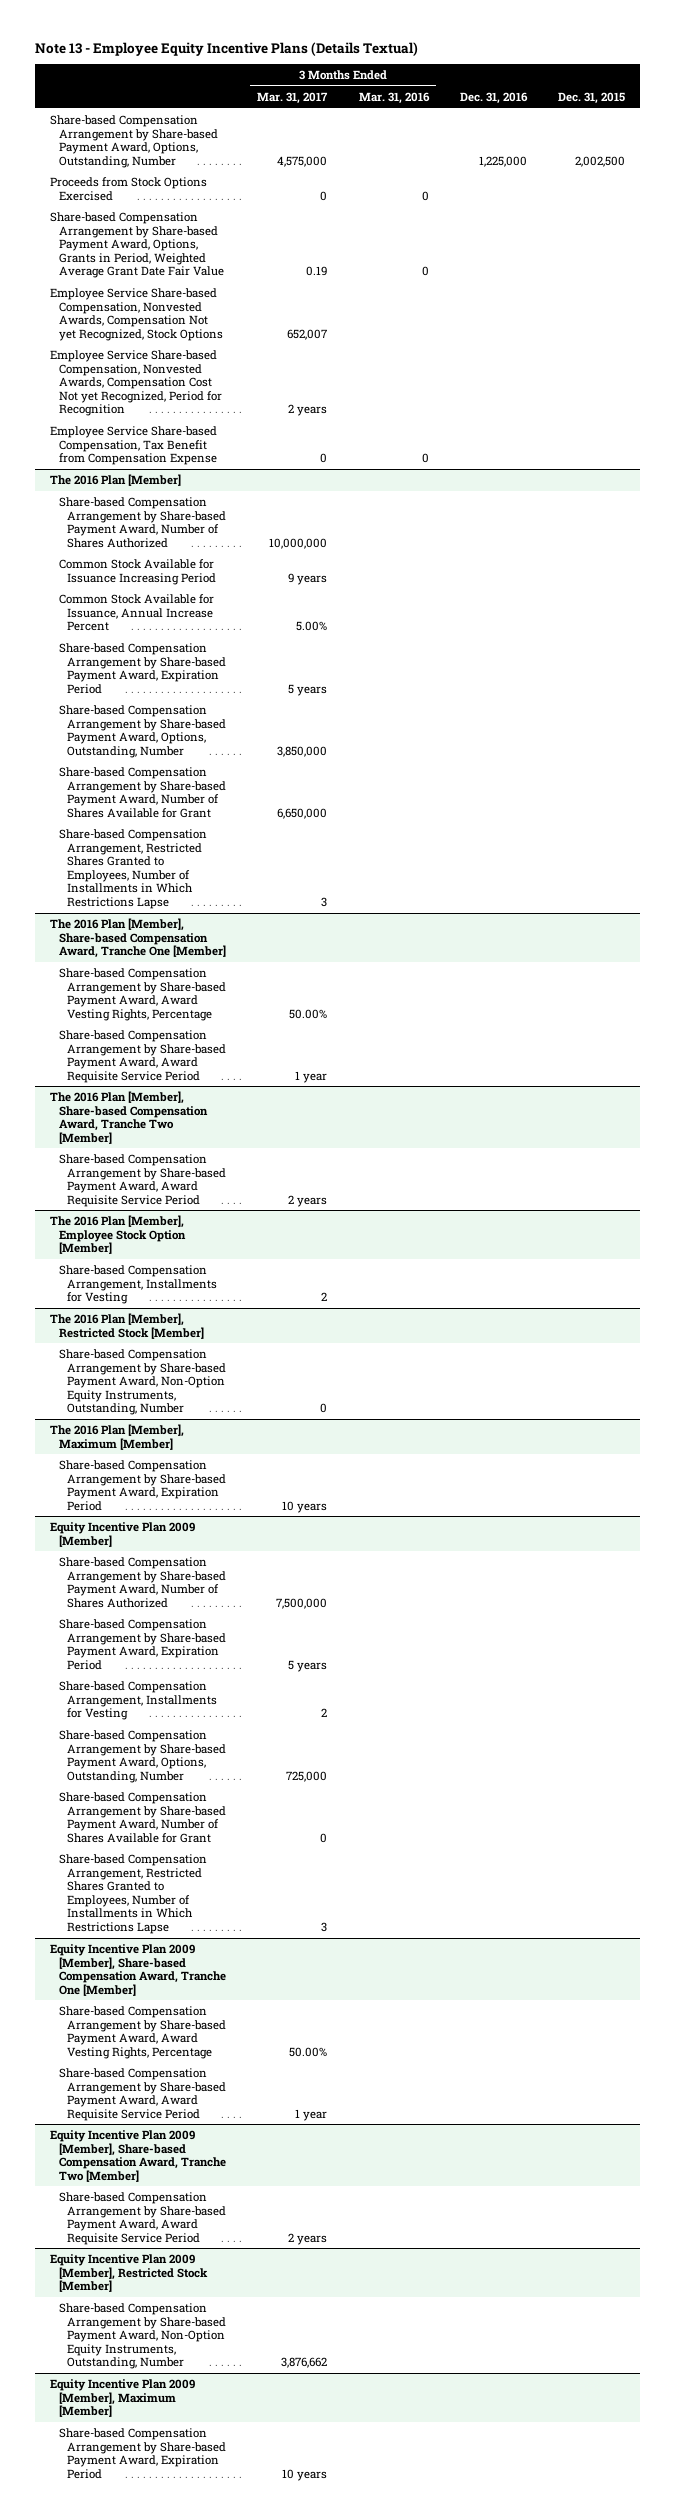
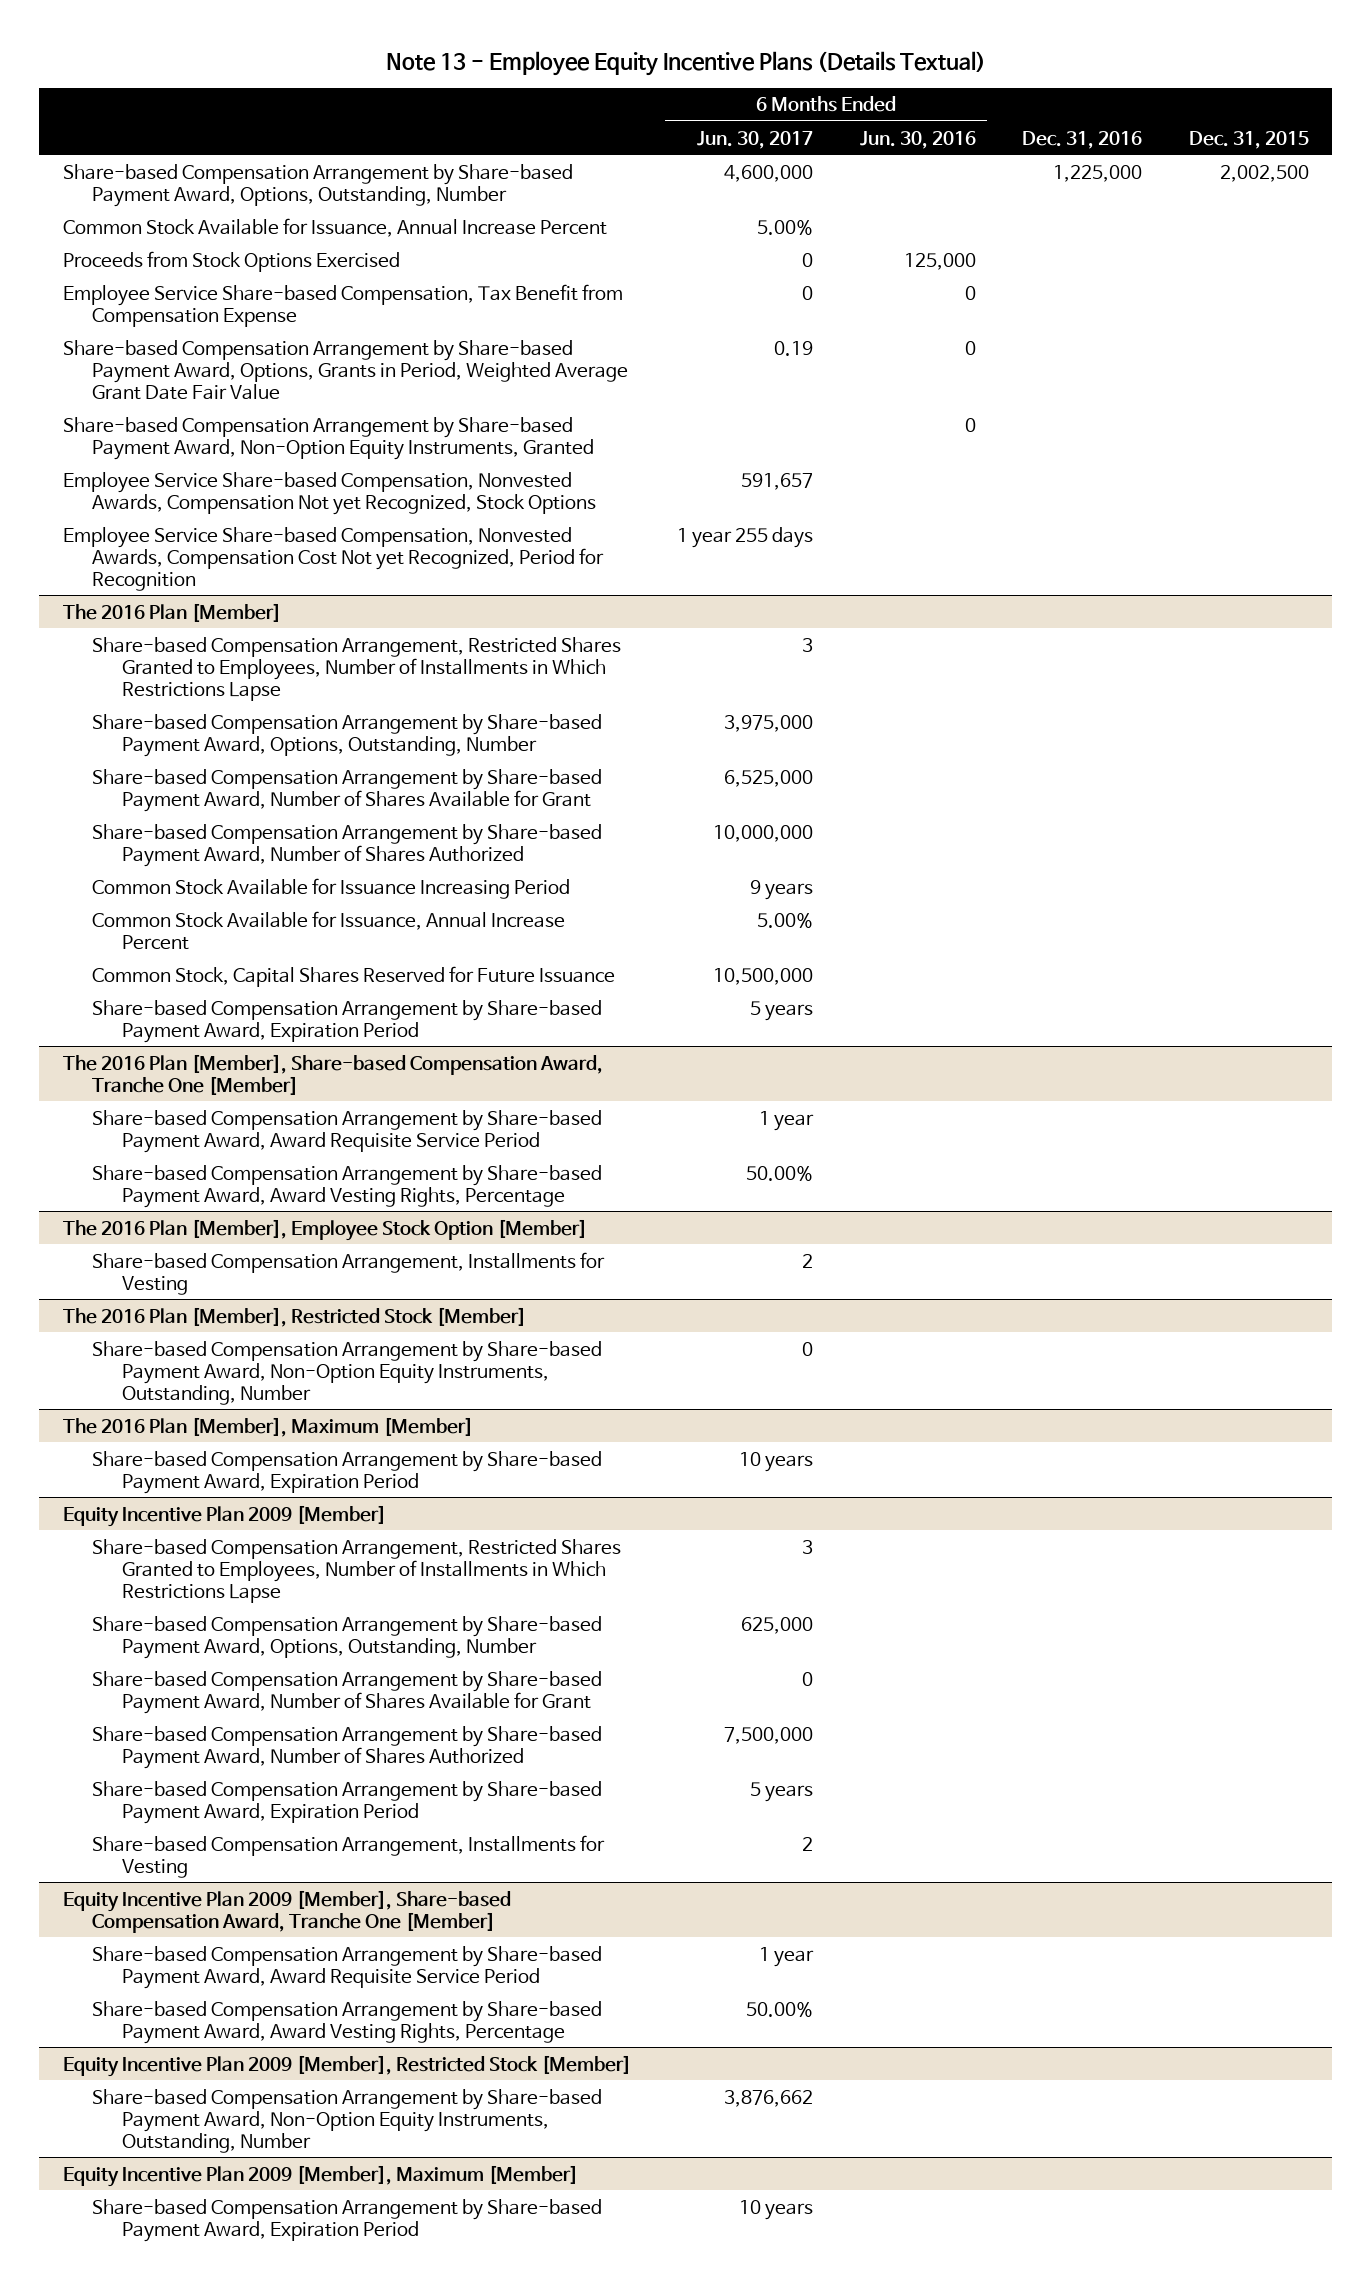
- | 3 Months Ended Mar. 31, 2017 | 3 Months Ended Mar. 31, 2016 | Dec. 31, 2016 | Dec. 31, 2015
+ | 6 Months Ended Jun. 30, 2017 | 6 Months Ended Jun. 30, 2016 | Dec. 31, 2016 | Dec. 31, 2015
+ Common Stock Available for Issuance, Annual Increase Percent | 5.00% | | |
moved up: Employee Service Share-based Compensation, Tax Benefit from Compensation Expense | 0 | 0 | |
+ Share-based Compensation Arrangement by Share-based Payment Award, Non-Option Equity Instruments, Granted | | 0 | |
@ The 2016 Plan [Member]
moved up: Share-based Compensation Arrangement, Restricted Shares Granted to Employees, Number of Installments in Which Restrictions Lapse | 3 | | |
moved up: Share-based Compensation Arrangement by Share-based Payment Award, Options, Outstanding, Number | 3,975,000 | | |
moved up: Share-based Compensation Arrangement by Share-based Payment Award, Number of Shares Available for Grant | 6,525,000 | | |
+ Common Stock, Capital Shares Reserved for Future Issuance | 10,500,000 | | |
- The 2016 Plan [Member], Share-based Compensation Award, Tranche Two [Member]
- Share-based Compensation Arrangement by Share-based Payment Award, Award Requisite Service Period | 2 years | | |
@ The 2016 Plan [Member], Share-based Compensation Award, Tranche One [Member]
moved down: Share-based Compensation Arrangement by Share-based Payment Award, Award Vesting Rights, Percentage | 50.00% | | |
@ Equity Incentive Plan 2009 [Member]
moved up: Share-based Compensation Arrangement, Restricted Shares Granted to Employees, Number of Installments in Which Restrictions Lapse | 3 | | |
moved up: Share-based Compensation Arrangement by Share-based Payment Award, Options, Outstanding, Number | 625,000 | | |
moved up: Share-based Compensation Arrangement by Share-based Payment Award, Number of Shares Available for Grant | 0 | | |
- Equity Incentive Plan 2009 [Member], Share-based Compensation Award, Tranche Two [Member]
- Share-based Compensation Arrangement by Share-based Payment Award, Award Requisite Service Period | 2 years | | |
@ Equity Incentive Plan 2009 [Member], Share-based Compensation Award, Tranche One [Member]
moved down: Share-based Compensation Arrangement by Share-based Payment Award, Award Vesting Rights, Percentage | 50.00% | | |

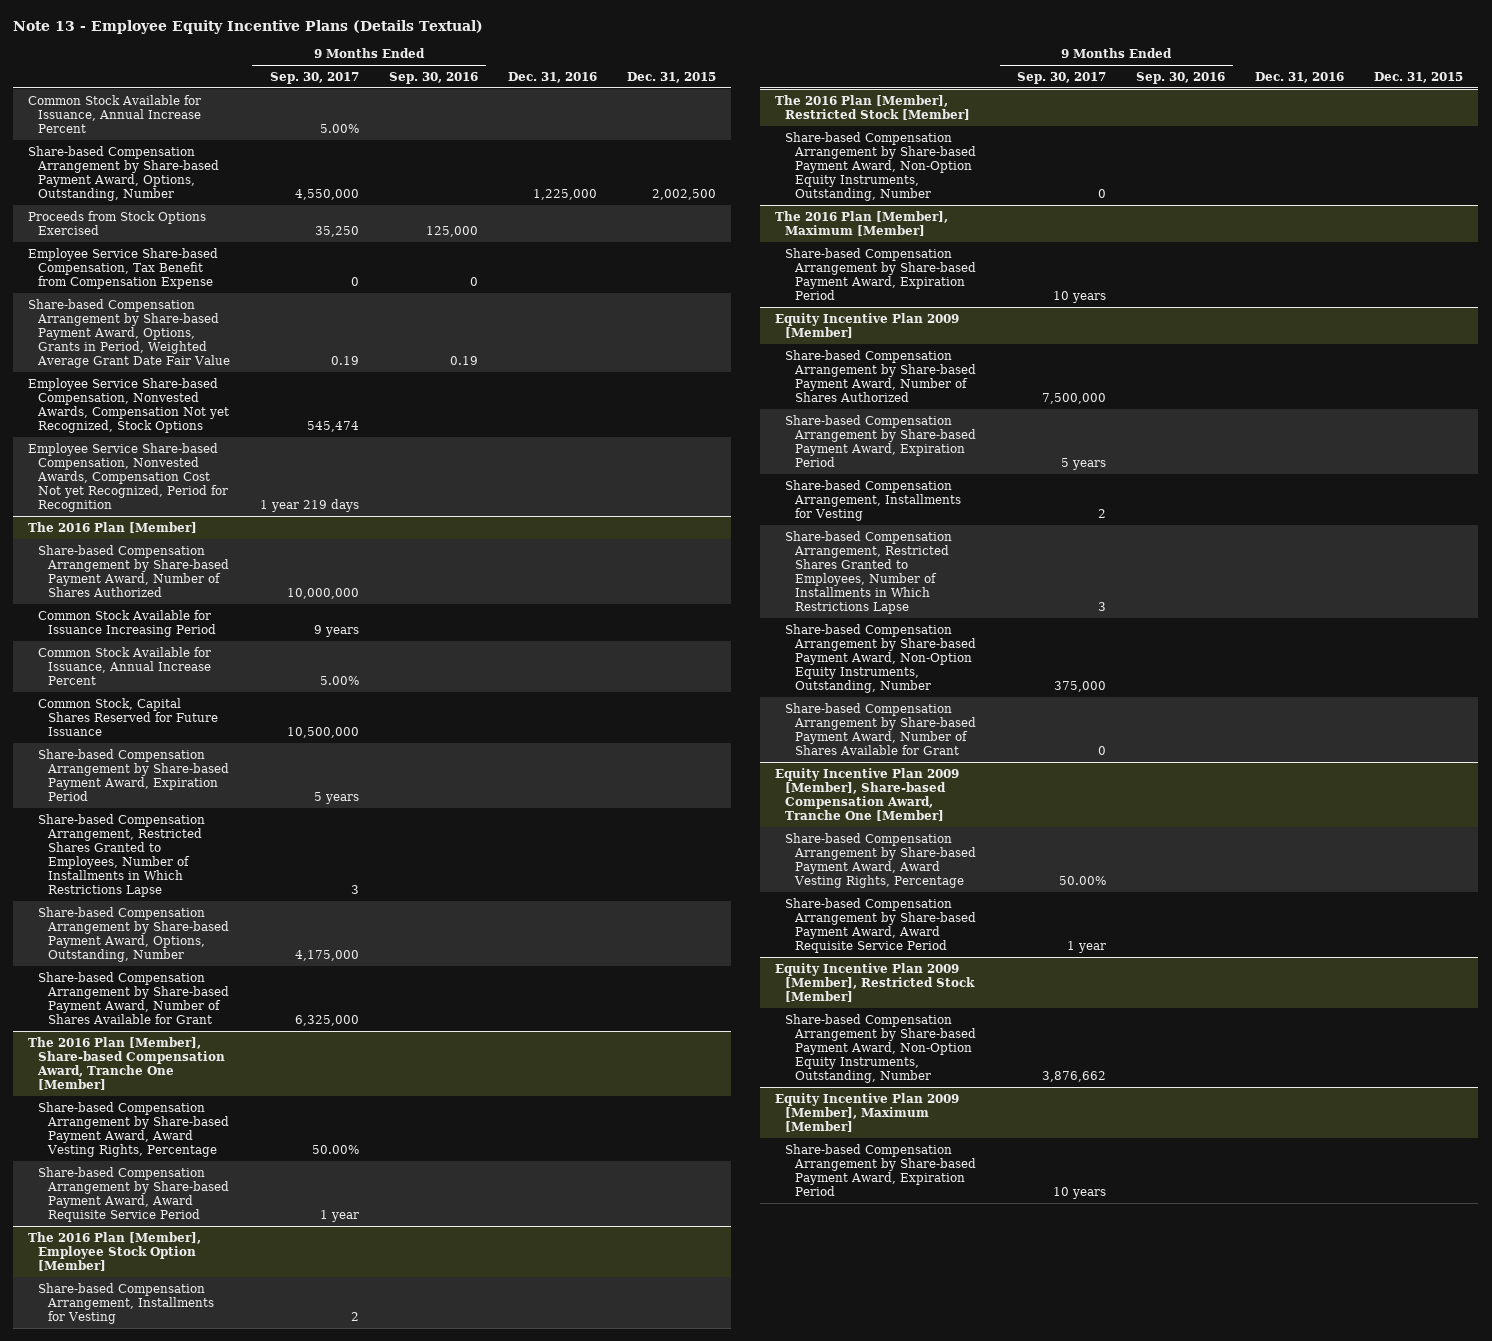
- | 6 Months Ended Jun. 30, 2017 | 6 Months Ended Jun. 30, 2016 | Dec. 31, 2016 | Dec. 31, 2015
+ | 9 Months Ended Sep. 30, 2017 | 9 Months Ended Sep. 30, 2016 | Dec. 31, 2016 | Dec. 31, 2015
moved down: Share-based Compensation Arrangement by Share-based Payment Award, Options, Outstanding, Number | 4,550,000 | | 1,225,000 | 2,002,500
- Share-based Compensation Arrangement by Share-based Payment Award, Non-Option Equity Instruments, Granted | | 0 | |
@ The 2016 Plan [Member]
moved down: Share-based Compensation Arrangement, Restricted Shares Granted to Employees, Number of Installments in Which Restrictions Lapse | 3 | | |
moved down: Share-based Compensation Arrangement by Share-based Payment Award, Options, Outstanding, Number | 4,175,000 | | |
moved down: Share-based Compensation Arrangement by Share-based Payment Award, Number of Shares Available for Grant | 6,325,000 | | |
@ The 2016 Plan [Member], Share-based Compensation Award, Tranche One [Member]
moved down: Share-based Compensation Arrangement by Share-based Payment Award, Award Requisite Service Period | 1 year | | |
@ Equity Incentive Plan 2009 [Member]
- Share-based Compensation Arrangement by Share-based Payment Award, Options, Outstanding, Number | 625,000 | | |
moved down: Share-based Compensation Arrangement, Restricted Shares Granted to Employees, Number of Installments in Which Restrictions Lapse | 3 | | |
+ Share-based Compensation Arrangement by Share-based Payment Award, Non-Option Equity Instruments, Outstanding, Number | 375,000 | | |
moved down: Share-based Compensation Arrangement by Share-based Payment Award, Number of Shares Available for Grant | 0 | | |
@ Equity Incentive Plan 2009 [Member], Share-based Compensation Award, Tranche One [Member]
moved down: Share-based Compensation Arrangement by Share-based Payment Award, Award Requisite Service Period | 1 year | | |

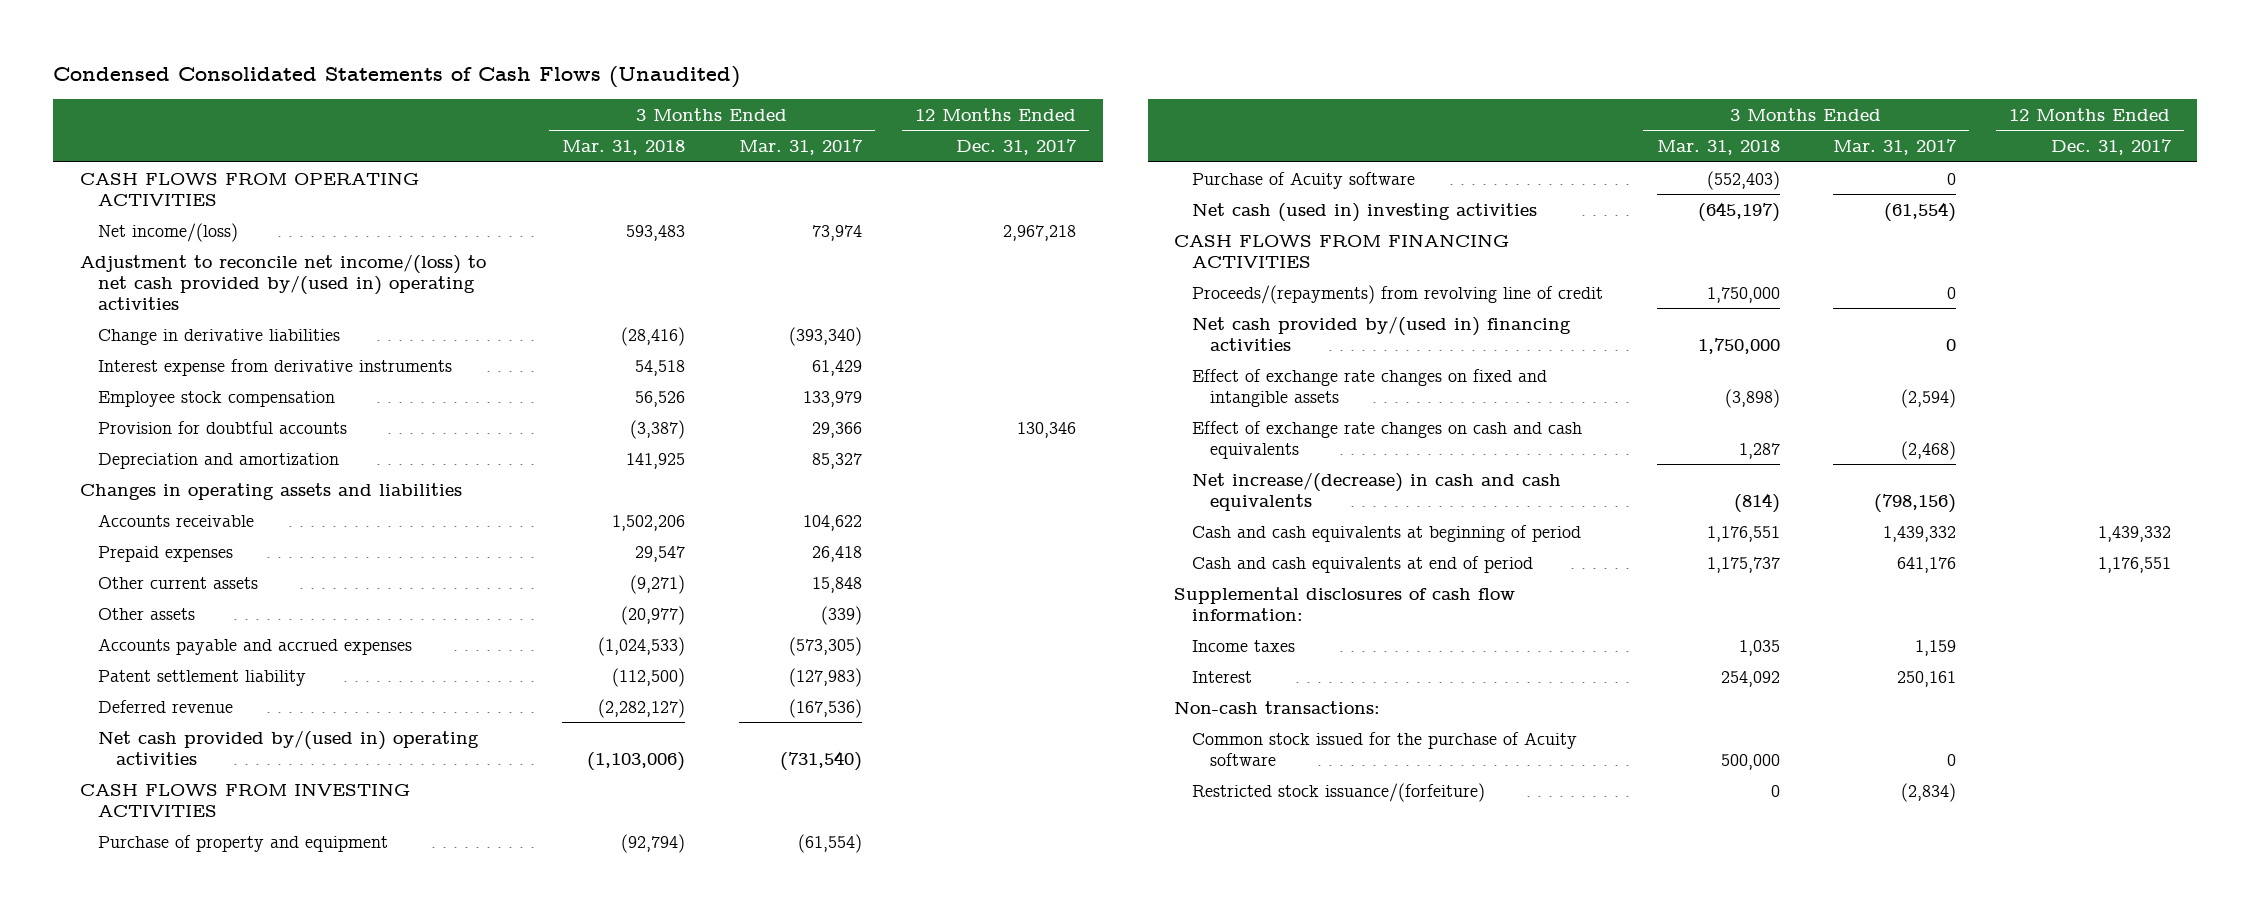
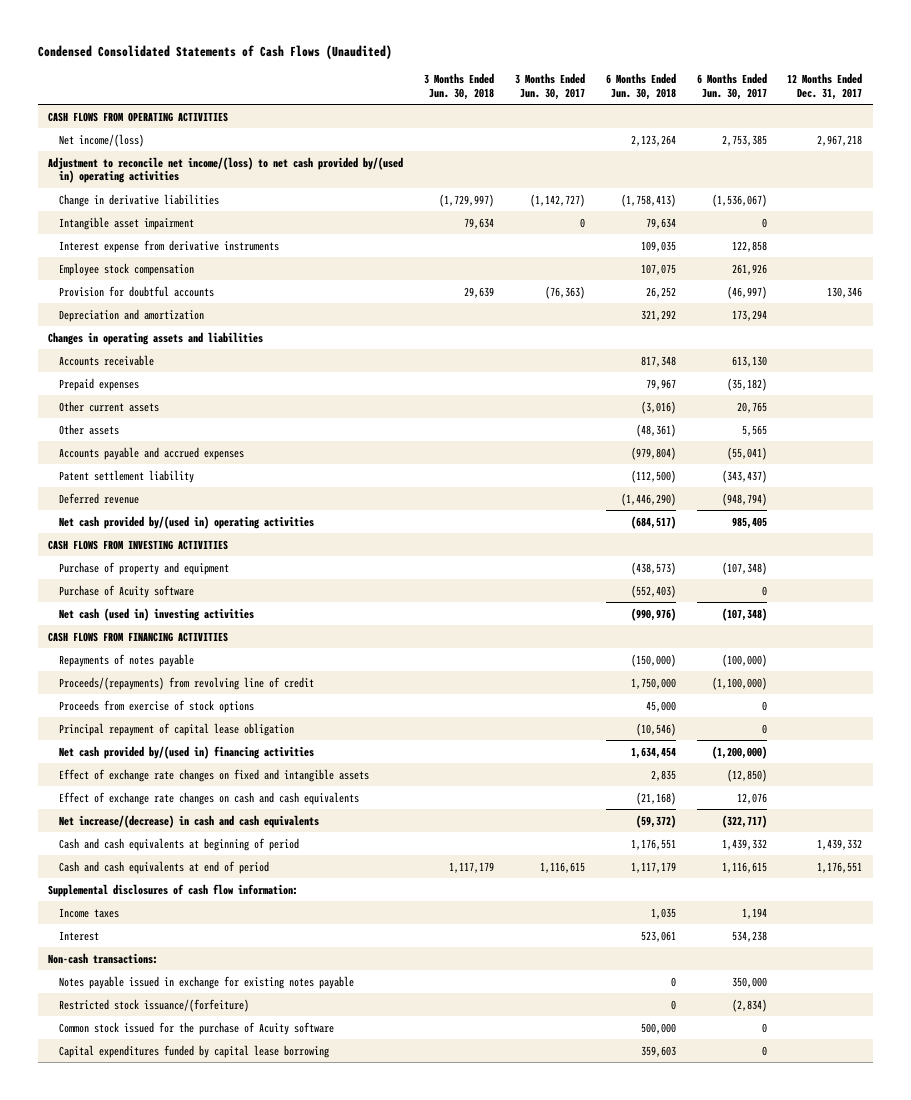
- | 3 Months Ended Mar. 31, 2018 | 3 Months Ended Mar. 31, 2017 | 12 Months Ended Dec. 31, 2017
+ | 3 Months Ended Jun. 30, 2018 | 3 Months Ended Jun. 30, 2017 | 6 Months Ended Jun. 30, 2018 | 6 Months Ended Jun. 30, 2017 | 12 Months Ended Dec. 31, 2017
+ Intangible asset impairment | 79,634 | 0 | 79,634 | 0 |
+ Repayments of notes payable | | | (150,000) | (100,000) |
+ Proceeds from exercise of stock options | | | 45,000 | 0 |
+ Principal repayment of capital lease obligation | | | (10,546) | 0 |
+ Notes payable issued in exchange for existing notes payable | | | 0 | 350,000 |
moved down: Common stock issued for the purchase of Acuity software | | | 500,000 | 0 |
+ Capital expenditures funded by capital lease borrowing | | | 359,603 | 0 |

